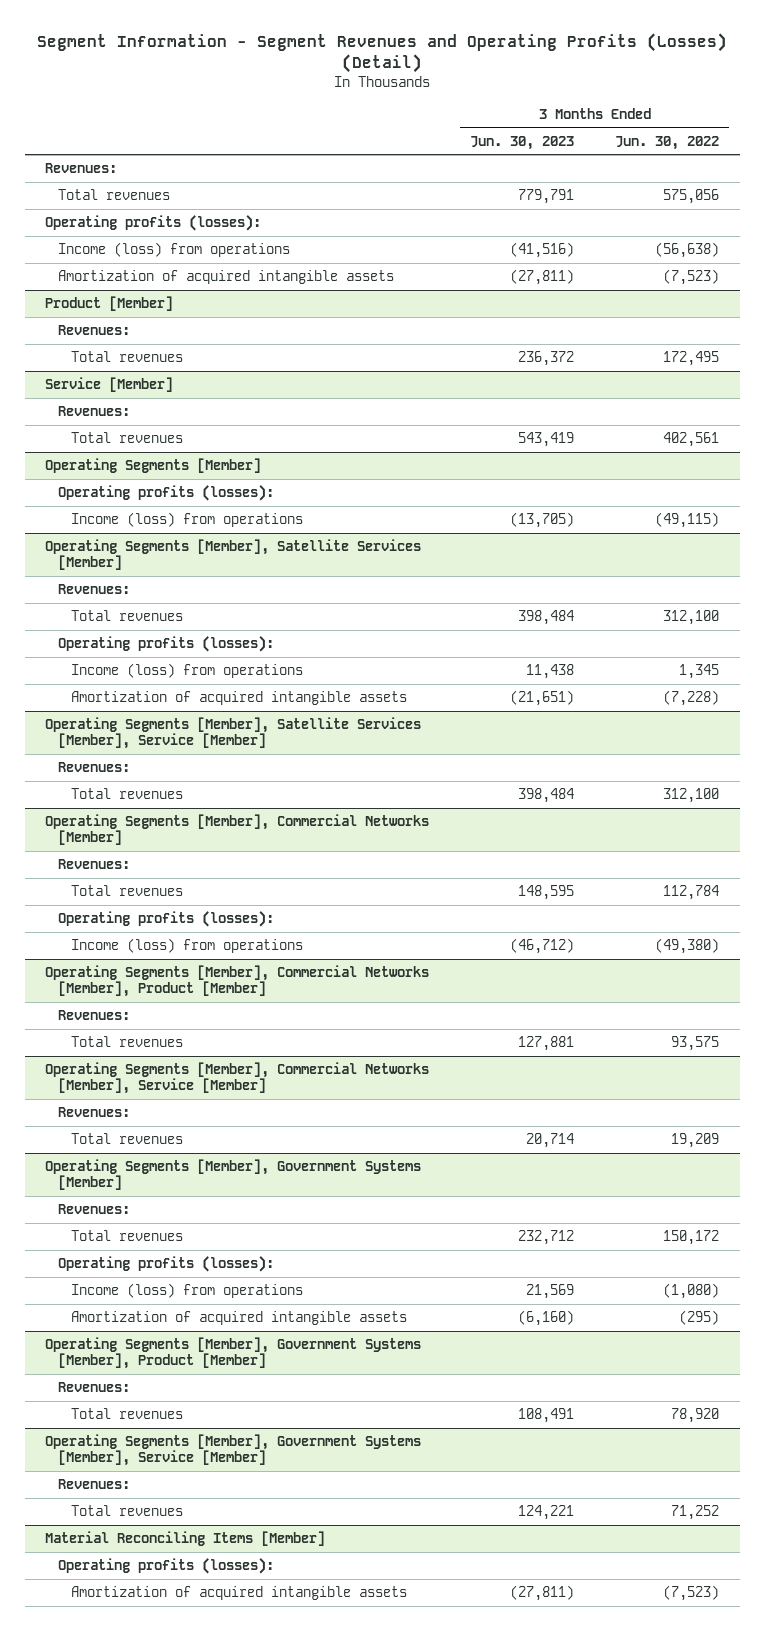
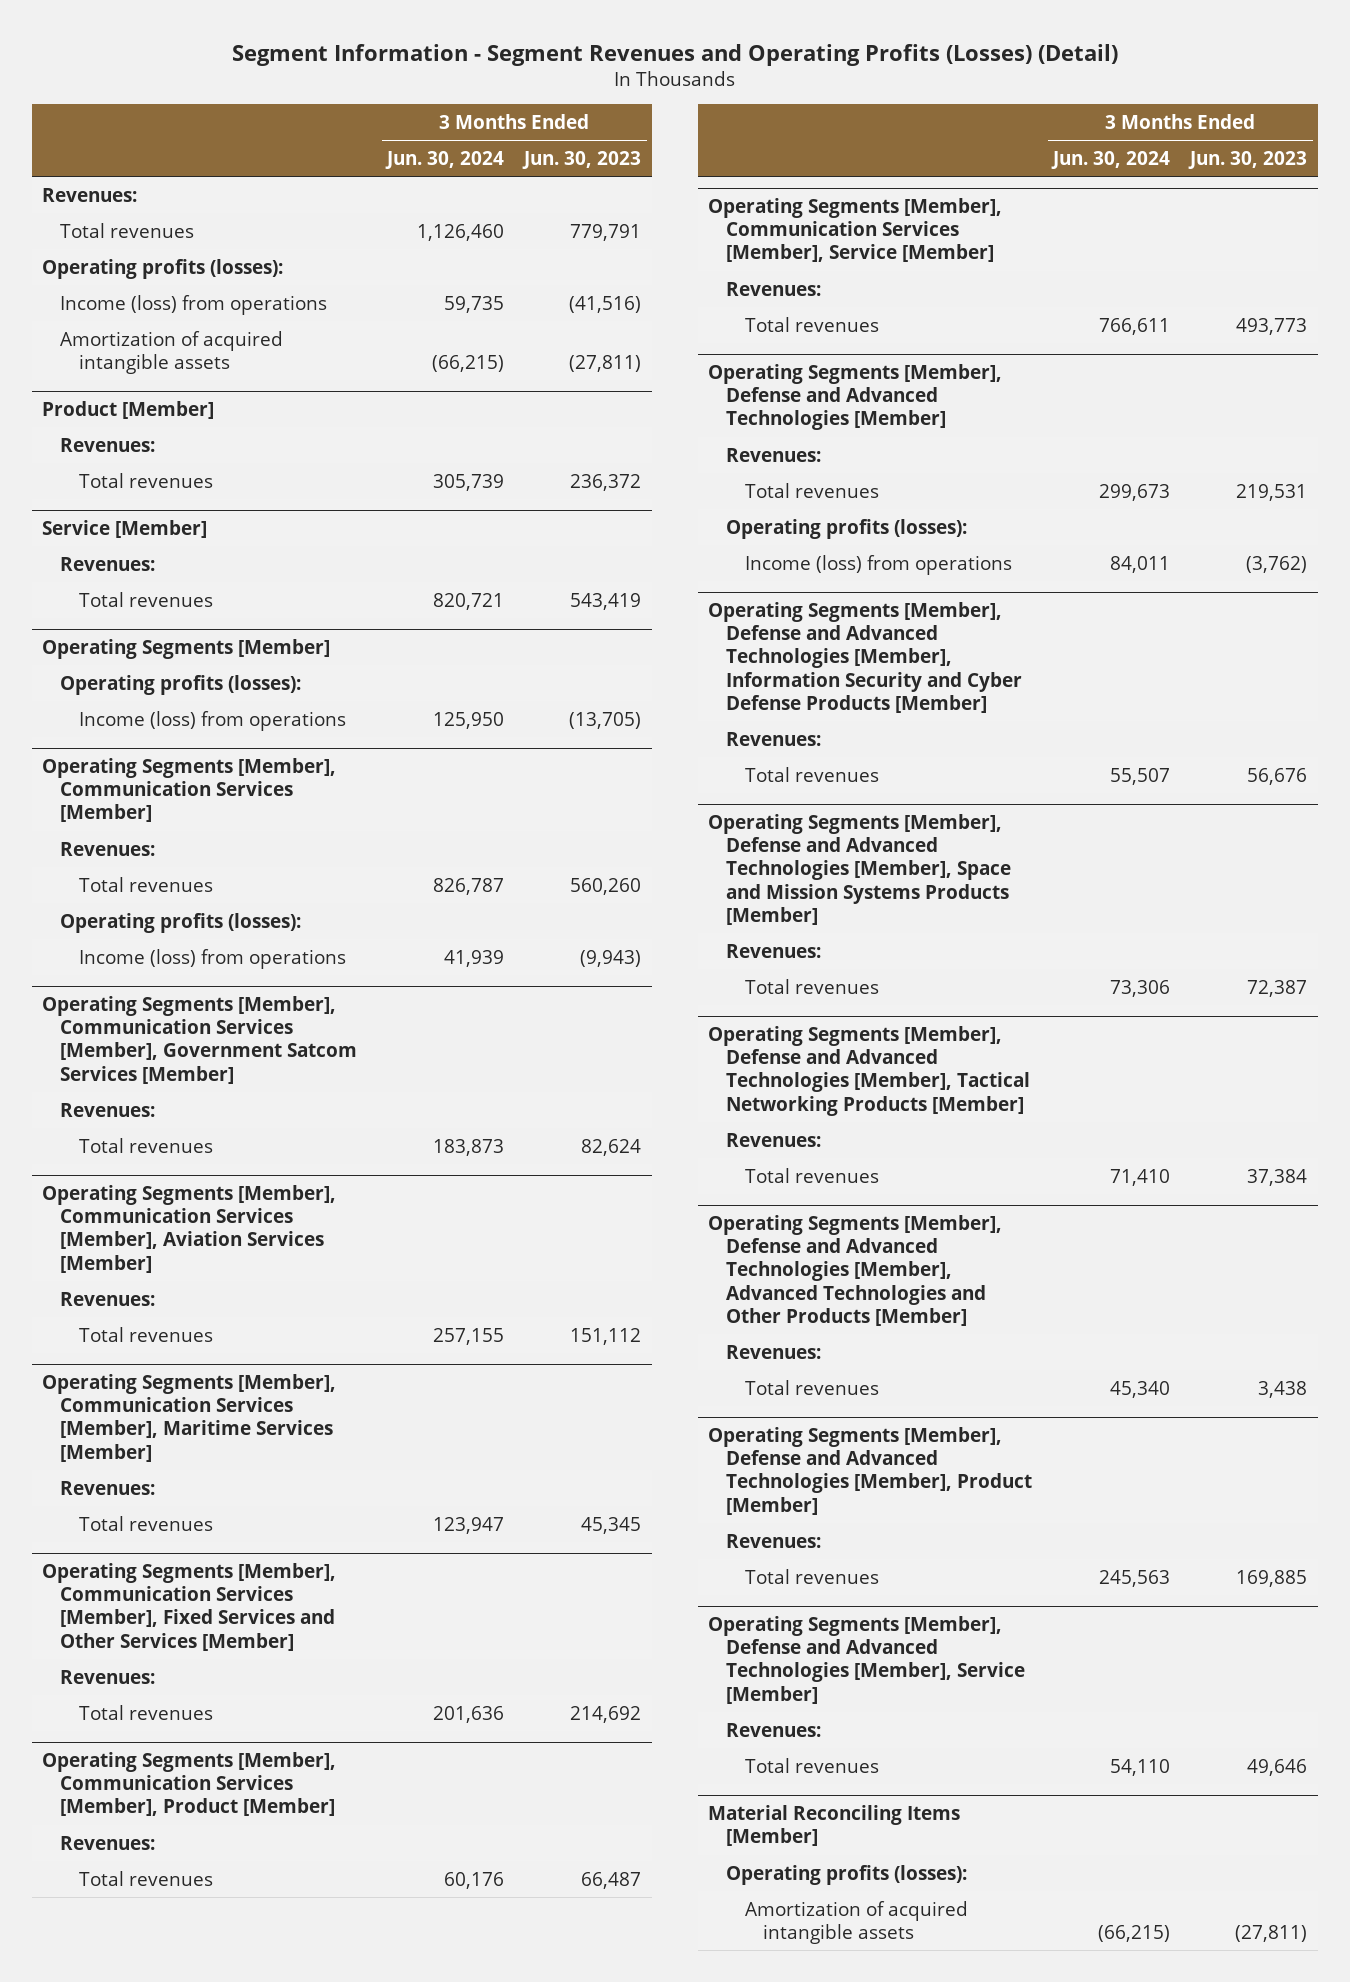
- | 3 Months Ended Jun. 30, 2023 | 3 Months Ended Jun. 30, 2022
+ | 3 Months Ended Jun. 30, 2024 | 3 Months Ended Jun. 30, 2023
- Operating Segments [Member], Satellite Services [Member]
+ Operating Segments [Member], Communication Services [Member]
- Total revenues | 398,484 | 312,100
+ Total revenues | 826,787 | 560,260
- Income (loss) from operations | 11,438 | 1,345
- Amortization of acquired intangible assets | (21,651) | (7,228)
- Operating Segments [Member], Satellite Services [Member], Service [Member]
+ Income (loss) from operations | 41,939 | (9,943)
+ Operating Segments [Member], Communication Services [Member], Government Satcom Services [Member]
- Total revenues | 398,484 | 312,100
- Operating Segments [Member], Commercial Networks [Member]
+ Total revenues | 183,873 | 82,624
+ Operating Segments [Member], Communication Services [Member], Aviation Services [Member]
- Total revenues | 148,595 | 112,784
- Operating profits (losses):
- Income (loss) from operations | (46,712) | (49,380)
- Operating Segments [Member], Commercial Networks [Member], Product [Member]
+ Total revenues | 257,155 | 151,112
+ Operating Segments [Member], Communication Services [Member], Maritime Services [Member]
- Total revenues | 127,881 | 93,575
- Operating Segments [Member], Commercial Networks [Member], Service [Member]
+ Total revenues | 123,947 | 45,345
+ Operating Segments [Member], Communication Services [Member], Fixed Services and Other Services [Member]
- Total revenues | 20,714 | 19,209
- Operating Segments [Member], Government Systems [Member]
+ Total revenues | 201,636 | 214,692
+ Operating Segments [Member], Communication Services [Member], Product [Member]
- Total revenues | 232,712 | 150,172
+ Total revenues | 60,176 | 66,487
+ Operating Segments [Member], Communication Services [Member], Service [Member]
+ Revenues:
+ Total revenues | 766,611 | 493,773
+ Operating Segments [Member], Defense and Advanced Technologies [Member]
+ Revenues:
+ Total revenues | 299,673 | 219,531
- Income (loss) from operations | 21,569 | (1,080)
- Amortization of acquired intangible assets | (6,160) | (295)
- Operating Segments [Member], Government Systems [Member], Product [Member]
+ Income (loss) from operations | 84,011 | (3,762)
+ Operating Segments [Member], Defense and Advanced Technologies [Member], Information Security and Cyber Defense Products [Member]
- Total revenues | 108,491 | 78,920
- Operating Segments [Member], Government Systems [Member], Service [Member]
+ Total revenues | 55,507 | 56,676
+ Operating Segments [Member], Defense and Advanced Technologies [Member], Space and Mission Systems Products [Member]
- Total revenues | 124,221 | 71,252
+ Total revenues | 73,306 | 72,387
+ Operating Segments [Member], Defense and Advanced Technologies [Member], Tactical Networking Products [Member]
+ Revenues:
+ Total revenues | 71,410 | 37,384
+ Operating Segments [Member], Defense and Advanced Technologies [Member], Advanced Technologies and Other Products [Member]
+ Revenues:
+ Total revenues | 45,340 | 3,438
+ Operating Segments [Member], Defense and Advanced Technologies [Member], Product [Member]
+ Revenues:
+ Total revenues | 245,563 | 169,885
+ Operating Segments [Member], Defense and Advanced Technologies [Member], Service [Member]
+ Revenues:
+ Total revenues | 54,110 | 49,646

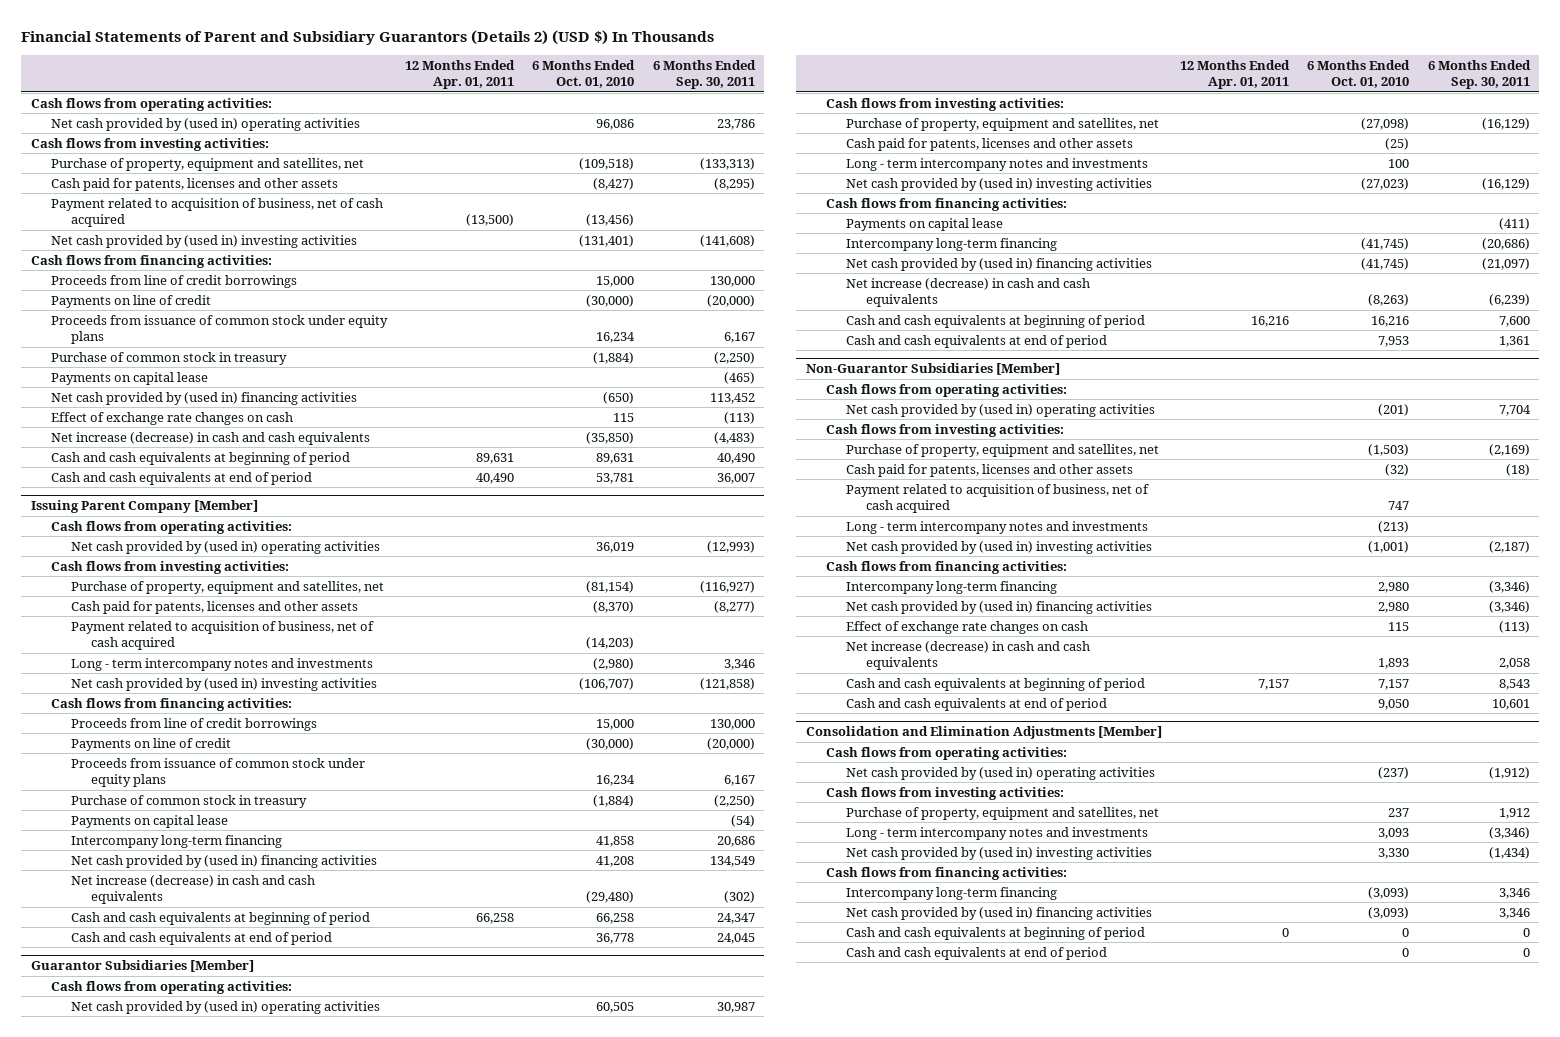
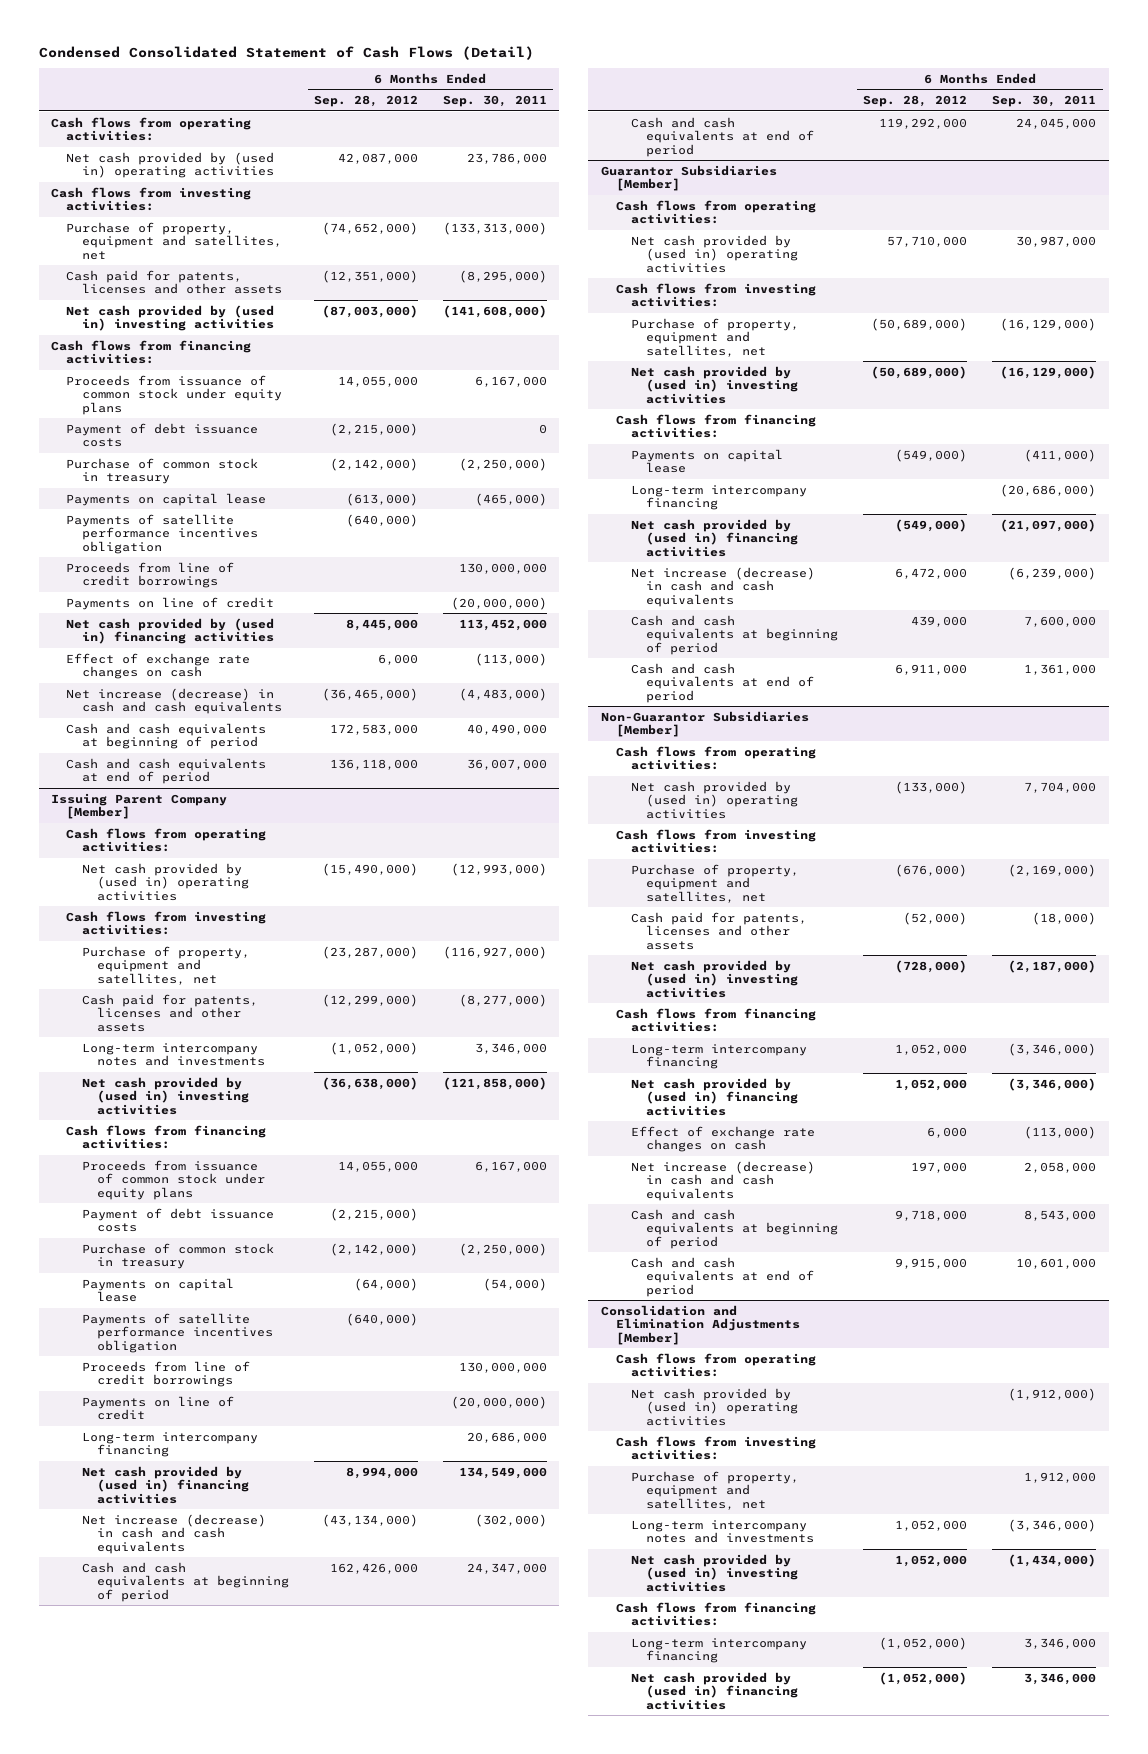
- Financial Statements of Parent and Subsidiary Guarantors (Details 2) (USD $) In Thousands
+ Condensed Consolidated Statement of Cash Flows (Detail)
- | 12 Months Ended Apr. 01, 2011 | 6 Months Ended Oct. 01, 2010 | 6 Months Ended Sep. 30, 2011
+ | 6 Months Ended Sep. 28, 2012 | 6 Months Ended Sep. 30, 2011
- Net cash provided by (used in) operating activities | | 96,086 | 23,786
+ Net cash provided by (used in) operating activities | 42,087,000 | 23,786,000
- Purchase of property, equipment and satellites, net | | (109,518) | (133,313)
- Cash paid for patents, licenses and other assets | | (8,427) | (8,295)
- Payment related to acquisition of business, net of cash acquired | (13,500) | (13,456) |
- Net cash provided by (used in) investing activities | | (131,401) | (141,608)
+ Purchase of property, equipment and satellites, net | (74,652,000) | (133,313,000)
+ Cash paid for patents, licenses and other assets | (12,351,000) | (8,295,000)
+ Net cash provided by (used in) investing activities | (87,003,000) | (141,608,000)
- Proceeds from line of credit borrowings | | 15,000 | 130,000
- Payments on line of credit | | (30,000) | (20,000)
- Proceeds from issuance of common stock under equity plans | | 16,234 | 6,167
- Purchase of common stock in treasury | | (1,884) | (2,250)
- Payments on capital lease | | | (465)
- Net cash provided by (used in) financing activities | | (650) | 113,452
- Effect of exchange rate changes on cash | | 115 | (113)
- Net increase (decrease) in cash and cash equivalents | | (35,850) | (4,483)
- Cash and cash equivalents at beginning of period | 89,631 | 89,631 | 40,490
- Cash and cash equivalents at end of period | 40,490 | 53,781 | 36,007
+ Proceeds from issuance of common stock under equity plans | 14,055,000 | 6,167,000
+ Payment of debt issuance costs | (2,215,000) | 0
+ Purchase of common stock in treasury | (2,142,000) | (2,250,000)
+ Payments on capital lease | (613,000) | (465,000)
+ Payments of satellite performance incentives obligation | (640,000) |
+ Proceeds from line of credit borrowings | | 130,000,000
+ Payments on line of credit | | (20,000,000)
+ Net cash provided by (used in) financing activities | 8,445,000 | 113,452,000
+ Effect of exchange rate changes on cash | 6,000 | (113,000)
+ Net increase (decrease) in cash and cash equivalents | (36,465,000) | (4,483,000)
+ Cash and cash equivalents at beginning of period | 172,583,000 | 40,490,000
+ Cash and cash equivalents at end of period | 136,118,000 | 36,007,000
@ Issuing Parent Company [Member]
- Net cash provided by (used in) operating activities | | 36,019 | (12,993)
+ Net cash provided by (used in) operating activities | (15,490,000) | (12,993,000)
- Purchase of property, equipment and satellites, net | | (81,154) | (116,927)
- Cash paid for patents, licenses and other assets | | (8,370) | (8,277)
- Payment related to acquisition of business, net of cash acquired | | (14,203) |
- Long - term intercompany notes and investments | | (2,980) | 3,346
- Net cash provided by (used in) investing activities | | (106,707) | (121,858)
+ Purchase of property, equipment and satellites, net | (23,287,000) | (116,927,000)
+ Cash paid for patents, licenses and other assets | (12,299,000) | (8,277,000)
+ Long-term intercompany notes and investments | (1,052,000) | 3,346,000
+ Net cash provided by (used in) investing activities | (36,638,000) | (121,858,000)
- Proceeds from line of credit borrowings | | 15,000 | 130,000
- Payments on line of credit | | (30,000) | (20,000)
- Proceeds from issuance of common stock under equity plans | | 16,234 | 6,167
- Purchase of common stock in treasury | | (1,884) | (2,250)
- Payments on capital lease | | | (54)
- Intercompany long-term financing | | 41,858 | 20,686
- Net cash provided by (used in) financing activities | | 41,208 | 134,549
- Net increase (decrease) in cash and cash equivalents | | (29,480) | (302)
- Cash and cash equivalents at beginning of period | 66,258 | 66,258 | 24,347
- Cash and cash equivalents at end of period | | 36,778 | 24,045
+ Proceeds from issuance of common stock under equity plans | 14,055,000 | 6,167,000
+ Payment of debt issuance costs | (2,215,000) |
+ Purchase of common stock in treasury | (2,142,000) | (2,250,000)
+ Payments on capital lease | (64,000) | (54,000)
+ Payments of satellite performance incentives obligation | (640,000) |
+ Proceeds from line of credit borrowings | | 130,000,000
+ Payments on line of credit | | (20,000,000)
+ Long-term intercompany financing | | 20,686,000
+ Net cash provided by (used in) financing activities | 8,994,000 | 134,549,000
+ Net increase (decrease) in cash and cash equivalents | (43,134,000) | (302,000)
+ Cash and cash equivalents at beginning of period | 162,426,000 | 24,347,000
+ Cash and cash equivalents at end of period | 119,292,000 | 24,045,000
@ Guarantor Subsidiaries [Member]
- Net cash provided by (used in) operating activities | | 60,505 | 30,987
+ Net cash provided by (used in) operating activities | 57,710,000 | 30,987,000
- Purchase of property, equipment and satellites, net | | (27,098) | (16,129)
- Cash paid for patents, licenses and other assets | | (25) |
- Long - term intercompany notes and investments | | 100 |
- Net cash provided by (used in) investing activities | | (27,023) | (16,129)
+ Purchase of property, equipment and satellites, net | (50,689,000) | (16,129,000)
+ Net cash provided by (used in) investing activities | (50,689,000) | (16,129,000)
- Payments on capital lease | | | (411)
- Intercompany long-term financing | | (41,745) | (20,686)
- Net cash provided by (used in) financing activities | | (41,745) | (21,097)
- Net increase (decrease) in cash and cash equivalents | | (8,263) | (6,239)
- Cash and cash equivalents at beginning of period | 16,216 | 16,216 | 7,600
- Cash and cash equivalents at end of period | | 7,953 | 1,361
+ Payments on capital lease | (549,000) | (411,000)
+ Long-term intercompany financing | | (20,686,000)
+ Net cash provided by (used in) financing activities | (549,000) | (21,097,000)
+ Net increase (decrease) in cash and cash equivalents | 6,472,000 | (6,239,000)
+ Cash and cash equivalents at beginning of period | 439,000 | 7,600,000
+ Cash and cash equivalents at end of period | 6,911,000 | 1,361,000
@ Non-Guarantor Subsidiaries [Member]
- Net cash provided by (used in) operating activities | | (201) | 7,704
+ Net cash provided by (used in) operating activities | (133,000) | 7,704,000
- Purchase of property, equipment and satellites, net | | (1,503) | (2,169)
- Cash paid for patents, licenses and other assets | | (32) | (18)
- Payment related to acquisition of business, net of cash acquired | | 747 |
- Long - term intercompany notes and investments | | (213) |
- Net cash provided by (used in) investing activities | | (1,001) | (2,187)
+ Purchase of property, equipment and satellites, net | (676,000) | (2,169,000)
+ Cash paid for patents, licenses and other assets | (52,000) | (18,000)
+ Net cash provided by (used in) investing activities | (728,000) | (2,187,000)
- Intercompany long-term financing | | 2,980 | (3,346)
- Net cash provided by (used in) financing activities | | 2,980 | (3,346)
- Effect of exchange rate changes on cash | | 115 | (113)
- Net increase (decrease) in cash and cash equivalents | | 1,893 | 2,058
- Cash and cash equivalents at beginning of period | 7,157 | 7,157 | 8,543
- Cash and cash equivalents at end of period | | 9,050 | 10,601
+ Long-term intercompany financing | 1,052,000 | (3,346,000)
+ Net cash provided by (used in) financing activities | 1,052,000 | (3,346,000)
+ Effect of exchange rate changes on cash | 6,000 | (113,000)
+ Net increase (decrease) in cash and cash equivalents | 197,000 | 2,058,000
+ Cash and cash equivalents at beginning of period | 9,718,000 | 8,543,000
+ Cash and cash equivalents at end of period | 9,915,000 | 10,601,000
@ Consolidation and Elimination Adjustments [Member]
- Net cash provided by (used in) operating activities | | (237) | (1,912)
+ Net cash provided by (used in) operating activities | | (1,912,000)
- Purchase of property, equipment and satellites, net | | 237 | 1,912
- Long - term intercompany notes and investments | | 3,093 | (3,346)
- Net cash provided by (used in) investing activities | | 3,330 | (1,434)
+ Purchase of property, equipment and satellites, net | | 1,912,000
+ Long-term intercompany notes and investments | 1,052,000 | (3,346,000)
+ Net cash provided by (used in) investing activities | 1,052,000 | (1,434,000)
- Intercompany long-term financing | | (3,093) | 3,346
- Net cash provided by (used in) financing activities | | (3,093) | 3,346
- Cash and cash equivalents at beginning of period | 0 | 0 | 0
- Cash and cash equivalents at end of period | | 0 | 0
+ Long-term intercompany financing | (1,052,000) | 3,346,000
+ Net cash provided by (used in) financing activities | (1,052,000) | 3,346,000

